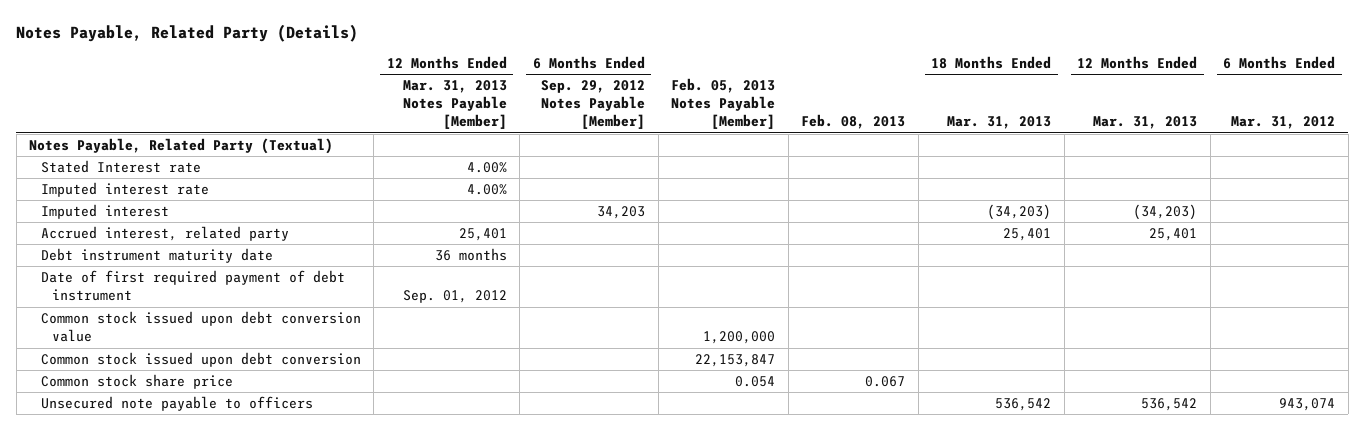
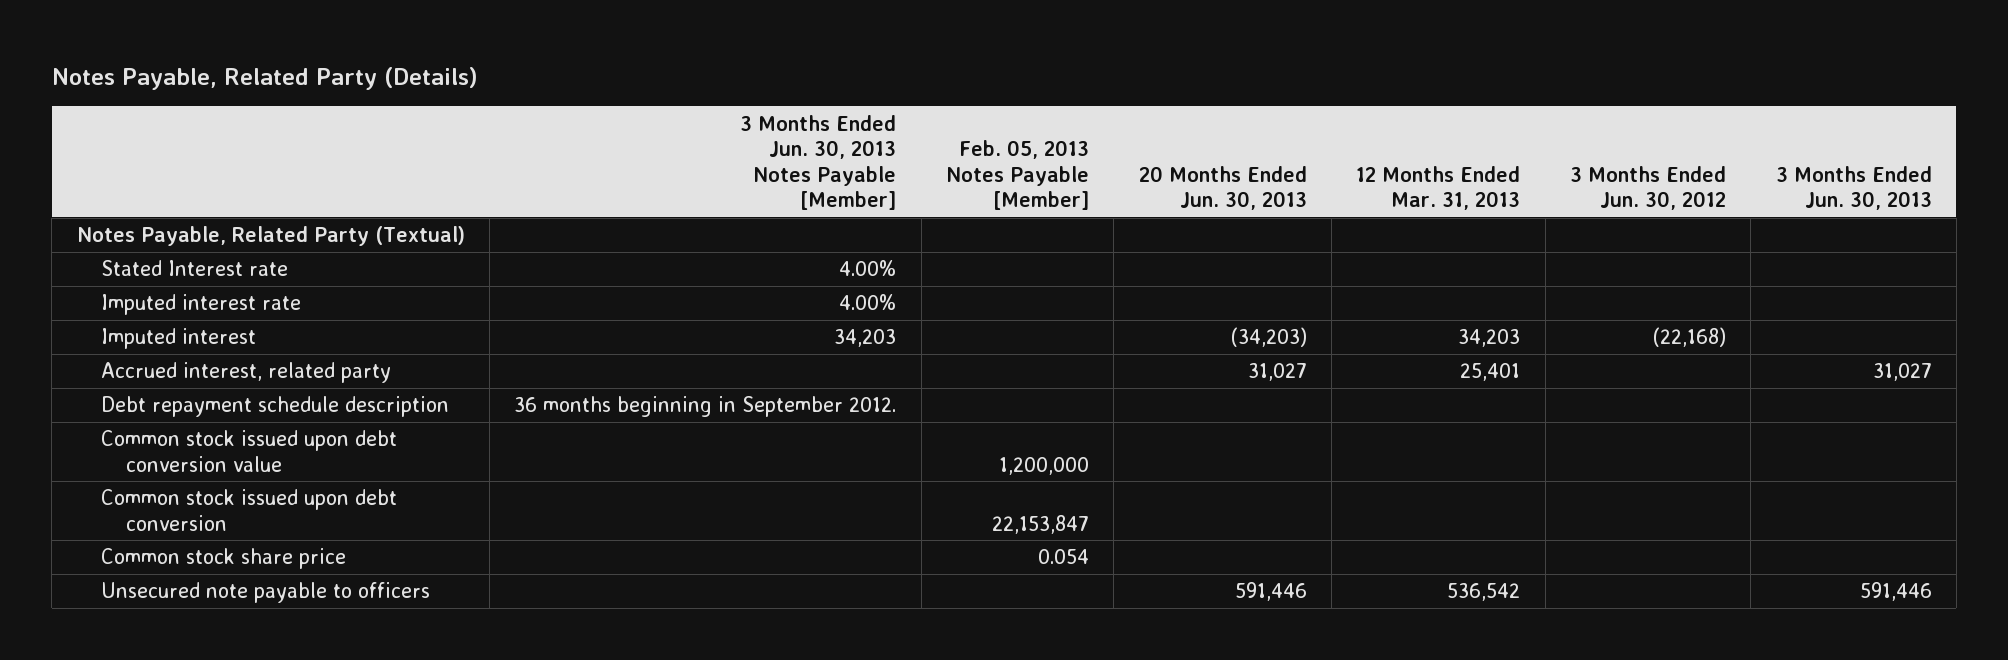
- | 12 Months Ended Mar. 31, 2013 Notes Payable [Member] | 6 Months Ended Sep. 29, 2012 Notes Payable [Member] | Feb. 05, 2013 Notes Payable [Member] | Feb. 08, 2013 | 18 Months Ended Mar. 31, 2013 | 12 Months Ended Mar. 31, 2013 | 6 Months Ended Mar. 31, 2012
+ | 3 Months Ended Jun. 30, 2013 Notes Payable [Member] | Feb. 05, 2013 Notes Payable [Member] | 20 Months Ended Jun. 30, 2013 | 12 Months Ended Mar. 31, 2013 | 3 Months Ended Jun. 30, 2012 | 3 Months Ended Jun. 30, 2013
- Imputed interest | | 34,203 | | | (34,203) | (34,203) |
+ Imputed interest | 34,203 | | (34,203) | 34,203 | (22,168) |
- Debt instrument maturity date | 36 months | | | | | |
- Date of first required payment of debt instrument | Sep. 01, 2012 | | | | | |
+ Debt repayment schedule description | 36 months beginning in September 2012. | | | | |

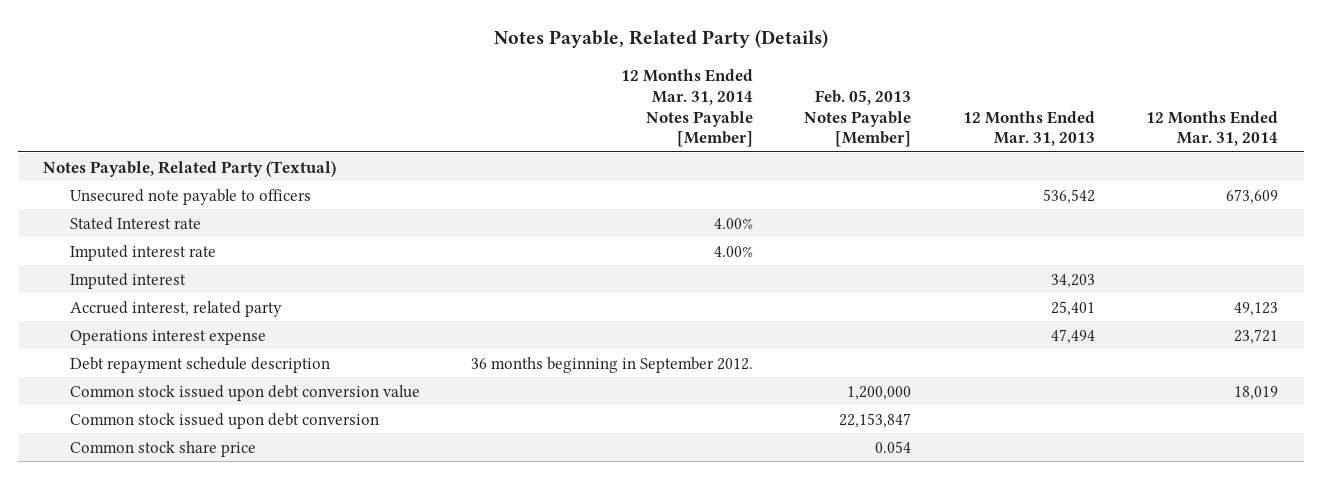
- | 3 Months Ended Jun. 30, 2013 Notes Payable [Member] | Feb. 05, 2013 Notes Payable [Member] | 20 Months Ended Jun. 30, 2013 | 12 Months Ended Mar. 31, 2013 | 3 Months Ended Jun. 30, 2012 | 3 Months Ended Jun. 30, 2013
+ | 12 Months Ended Mar. 31, 2014 Notes Payable [Member] | Feb. 05, 2013 Notes Payable [Member] | 12 Months Ended Mar. 31, 2013 | 12 Months Ended Mar. 31, 2014
moved up: Unsecured note payable to officers | | | 536,542 | 673,609
+ Operations interest expense | | | 47,494 | 23,721

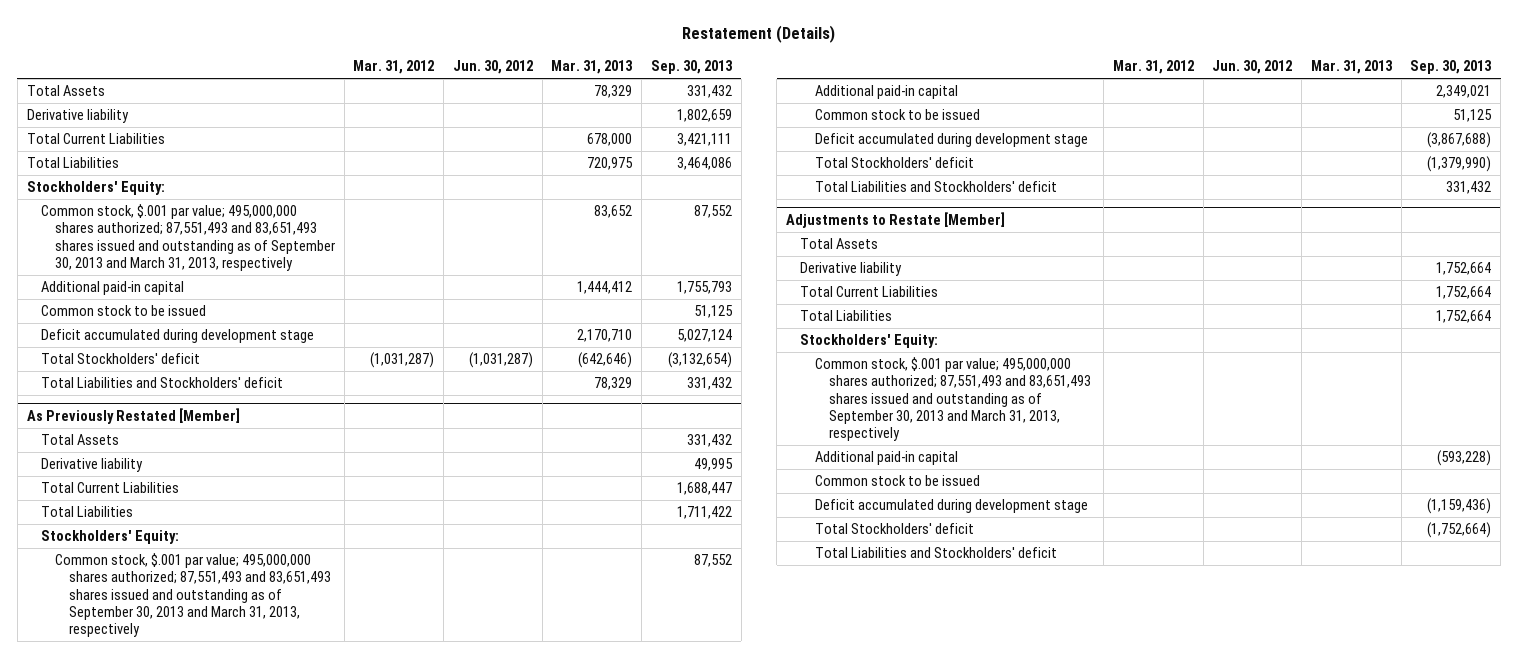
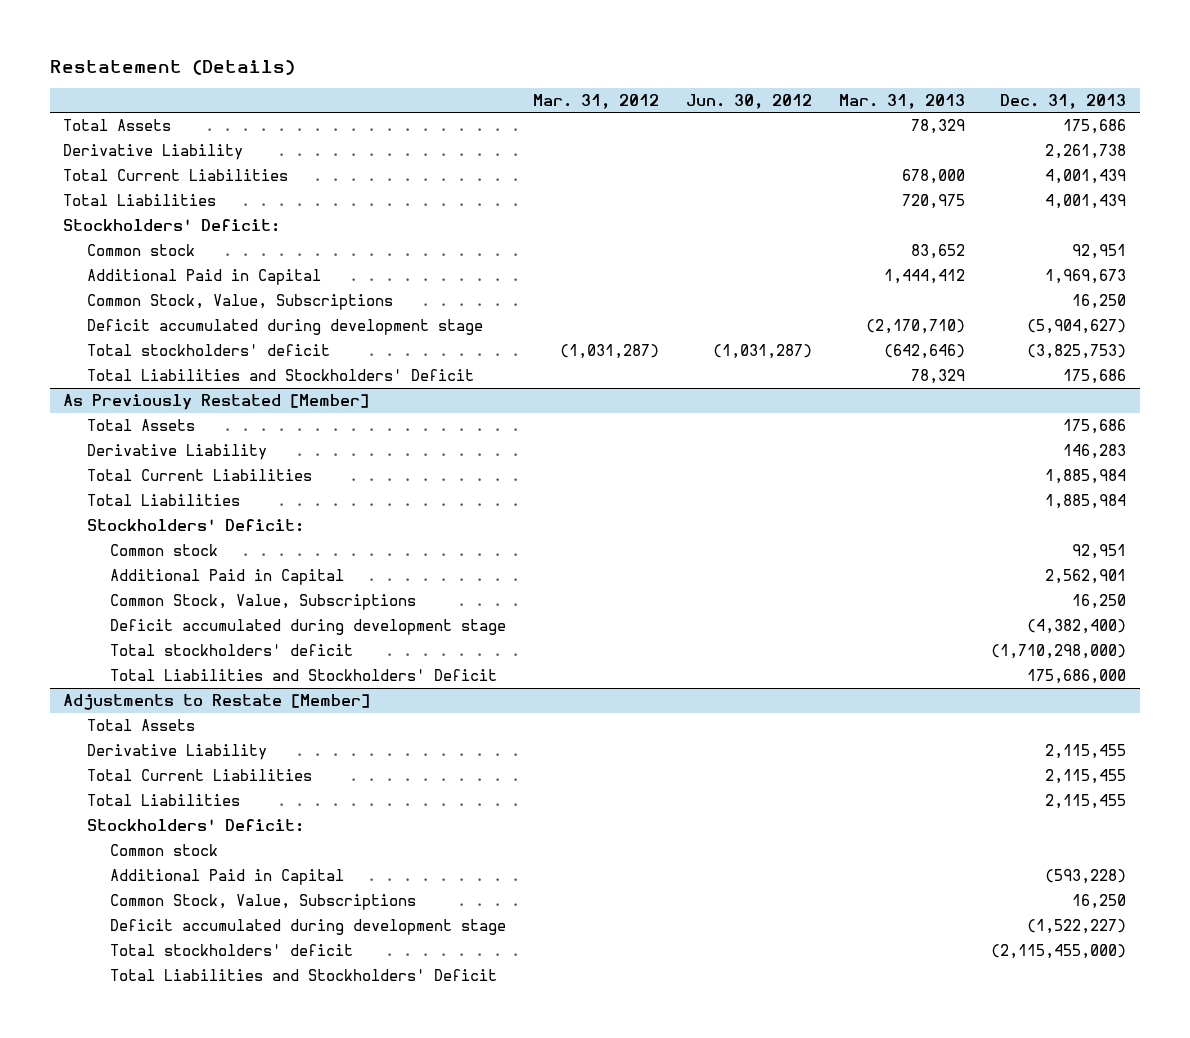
- | Mar. 31, 2012 | Jun. 30, 2012 | Mar. 31, 2013 | Sep. 30, 2013
+ | Mar. 31, 2012 | Jun. 30, 2012 | Mar. 31, 2013 | Dec. 31, 2013
- Derivative liability | | | | 1,802,659
+ Derivative Liability | | | | 2,261,738
- Stockholders' Equity:
- Common stock, $.001 par value; 495,000,000 shares authorized; 87,551,493 and 83,651,493 shares issued and outstanding as of September 30, 2013 and March 31, 2013, respectively | | | 83,652 | 87,552
- Additional paid-in capital | | | 1,444,412 | 1,755,793
- Common stock to be issued | | | | 51,125
- Deficit accumulated during development stage | | | 2,170,710 | 5,027,124
- Total Stockholders' deficit | (1,031,287) | (1,031,287) | (642,646) | (3,132,654)
- Total Liabilities and Stockholders' deficit | | | 78,329 | 331,432
+ Stockholders' Deficit:
+ Common stock | | | 83,652 | 92,951
+ Additional Paid in Capital | | | 1,444,412 | 1,969,673
+ Common Stock, Value, Subscriptions | | | | 16,250
+ Deficit accumulated during development stage | | | (2,170,710) | (5,904,627)
+ Total stockholders' deficit | (1,031,287) | (1,031,287) | (642,646) | (3,825,753)
+ Total Liabilities and Stockholders' Deficit | | | 78,329 | 175,686
@ As Previously Restated [Member]
- Derivative liability | | | | 49,995
+ Derivative Liability | | | | 146,283
- Stockholders' Equity:
- Common stock, $.001 par value; 495,000,000 shares authorized; 87,551,493 and 83,651,493 shares issued and outstanding as of September 30, 2013 and March 31, 2013, respectively | | | | 87,552
- Additional paid-in capital | | | | 2,349,021
- Common stock to be issued | | | | 51,125
+ Stockholders' Deficit:
+ Common stock | | | | 92,951
+ Additional Paid in Capital | | | | 2,562,901
+ Common Stock, Value, Subscriptions | | | | 16,250
- Total Stockholders' deficit | | | | (1,379,990)
- Total Liabilities and Stockholders' deficit | | | | 331,432
+ Total stockholders' deficit | | | | (1,710,298,000)
+ Total Liabilities and Stockholders' Deficit | | | | 175,686,000
@ Adjustments to Restate [Member]
- Derivative liability | | | | 1,752,664
+ Derivative Liability | | | | 2,115,455
- Stockholders' Equity:
- Common stock, $.001 par value; 495,000,000 shares authorized; 87,551,493 and 83,651,493 shares issued and outstanding as of September 30, 2013 and March 31, 2013, respectively
- Additional paid-in capital | | | | (593,228)
- Common stock to be issued
+ Stockholders' Deficit:
+ Common stock
+ Additional Paid in Capital | | | | (593,228)
+ Common Stock, Value, Subscriptions | | | | 16,250
- Total Stockholders' deficit | | | | (1,752,664)
- Total Liabilities and Stockholders' deficit
+ Total stockholders' deficit | | | | (2,115,455,000)
+ Total Liabilities and Stockholders' Deficit

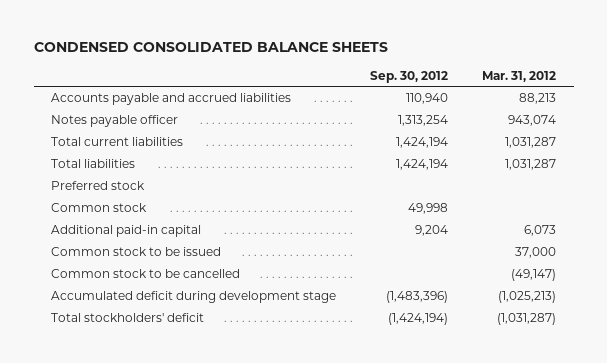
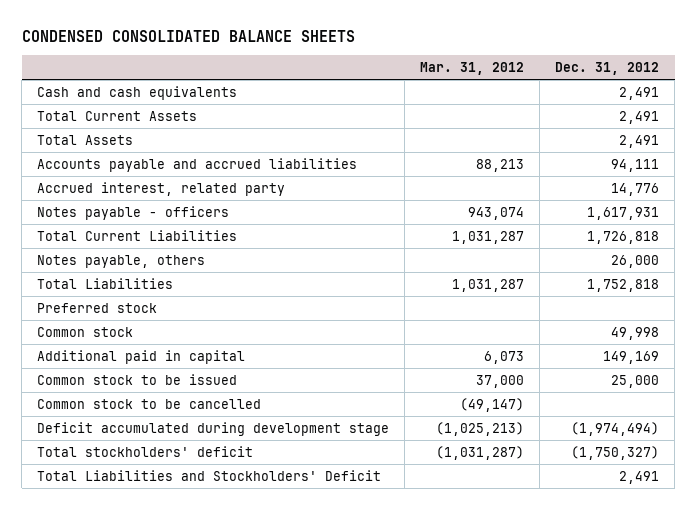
- | Sep. 30, 2012 | Mar. 31, 2012
+ | Mar. 31, 2012 | Dec. 31, 2012
+ Cash and cash equivalents | | 2,491
+ Total Current Assets | | 2,491
+ Total Assets | | 2,491
- Notes payable officer | 1,313,254 | 943,074
- Total current liabilities | 1,424,194 | 1,031,287
- Total liabilities | 1,424,194 | 1,031,287
+ Accrued interest, related party | | 14,776
+ Notes payable - officers | 943,074 | 1,617,931
+ Total Current Liabilities | 1,031,287 | 1,726,818
+ Notes payable, others | | 26,000
+ Total Liabilities | 1,031,287 | 1,752,818
- Additional paid-in capital | 9,204 | 6,073
+ Additional paid in capital | 6,073 | 149,169
- Accumulated deficit during development stage | (1,483,396) | (1,025,213)
+ Deficit accumulated during development stage | (1,025,213) | (1,974,494)
+ Total Liabilities and Stockholders' Deficit | | 2,491

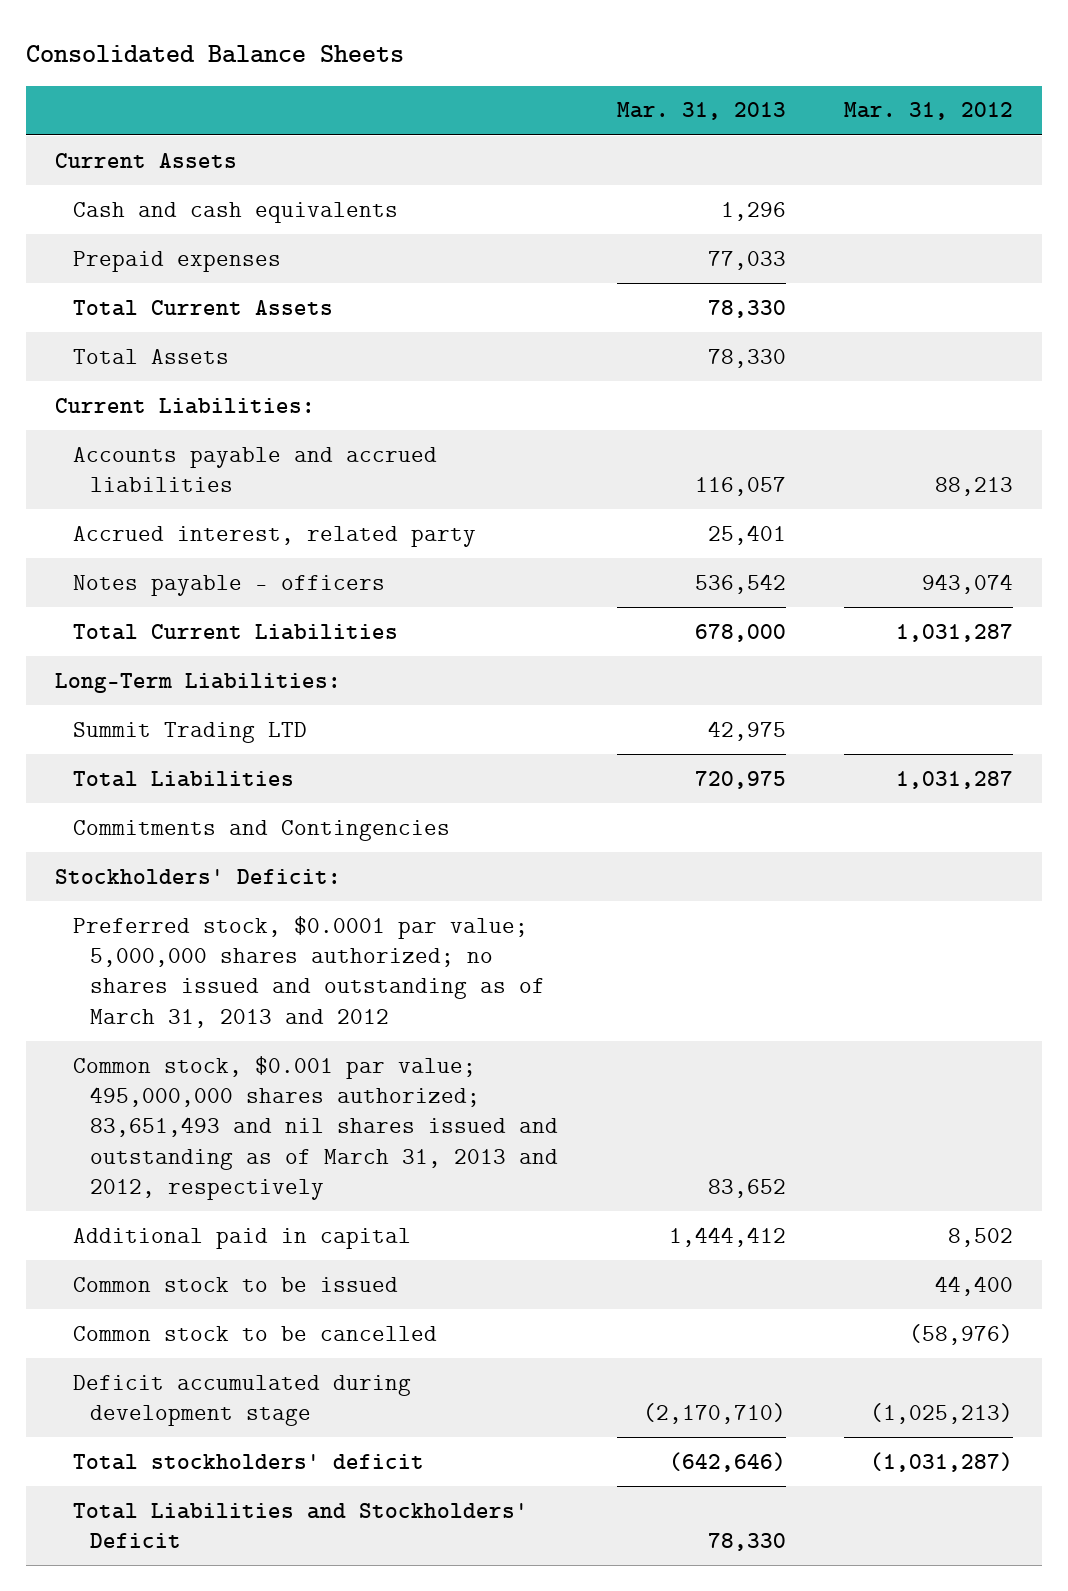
- CONDENSED CONSOLIDATED BALANCE SHEETS
+ Consolidated Balance Sheets
- | Mar. 31, 2012 | Dec. 31, 2012
+ | Mar. 31, 2013 | Mar. 31, 2012
+ Current Assets
+ Prepaid expenses | 77,033 |
+ Current Liabilities:
- Notes payable, others | | 26,000
+ Long-Term Liabilities:
+ Summit Trading LTD | 42,975 |
- Preferred stock
- Common stock | | 49,998
- Additional paid in capital | 6,073 | 149,169
- Common stock to be issued | 37,000 | 25,000
- Common stock to be cancelled | (49,147) |
+ Commitments and Contingencies
+ Stockholders' Deficit:
+ Preferred stock, $0.0001 par value; 5,000,000 shares authorized; no shares issued and outstanding as of March 31, 2013 and 2012
+ Common stock, $0.001 par value; 495,000,000 shares authorized; 83,651,493 and nil shares issued and outstanding as of March 31, 2013 and 2012, respectively | 83,652 |
+ Additional paid in capital | 1,444,412 | 8,502
+ Common stock to be issued | | 44,400
+ Common stock to be cancelled | | (58,976)

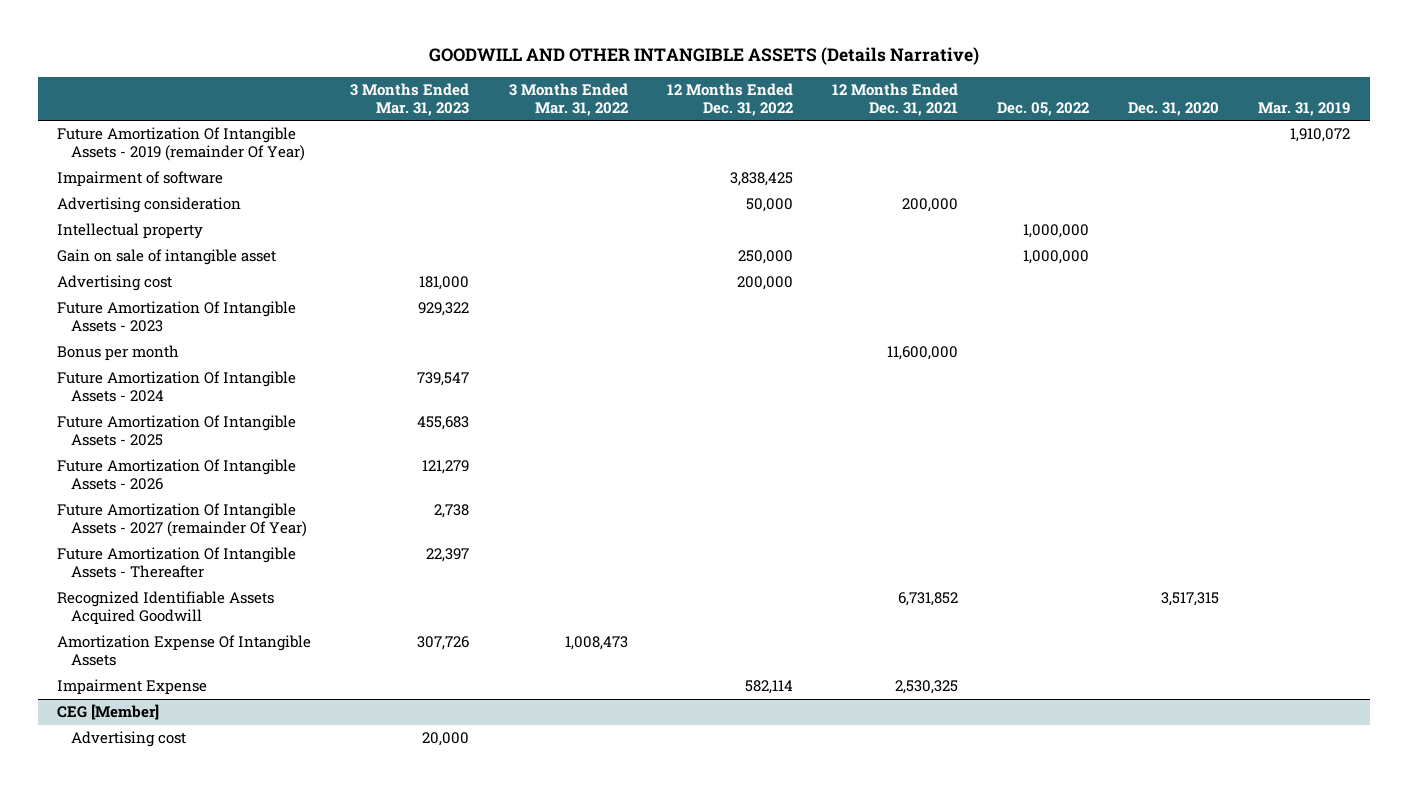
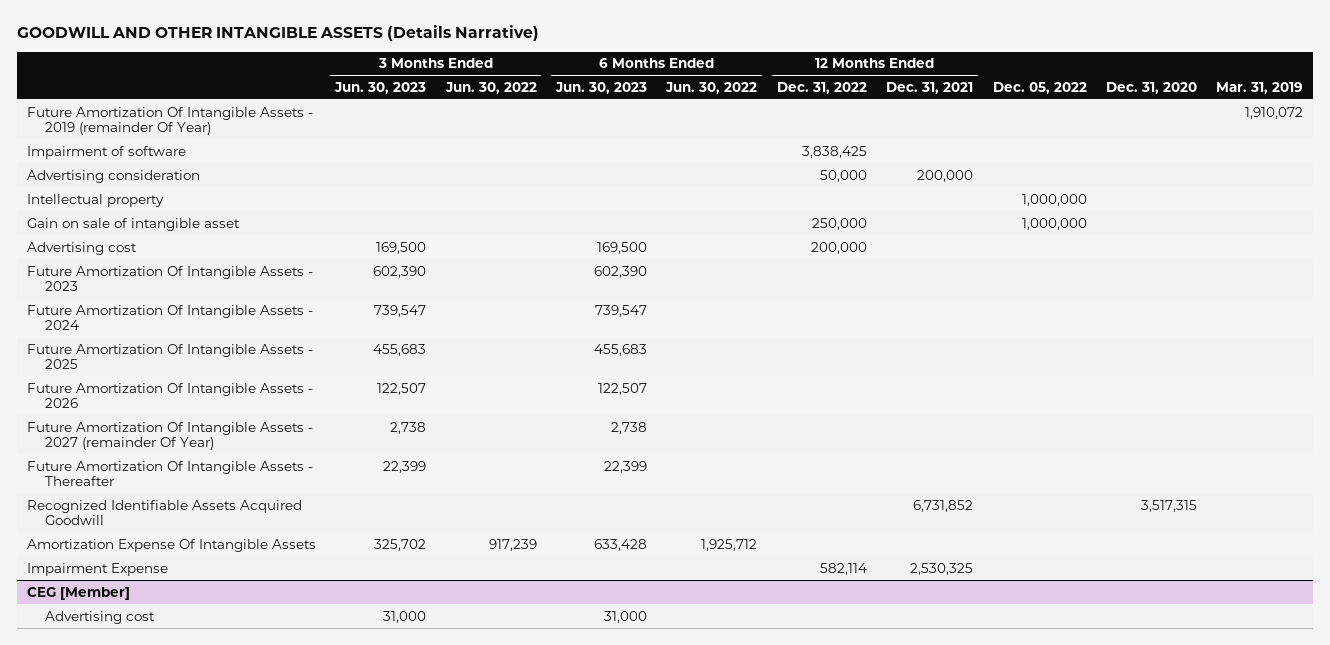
- | 3 Months Ended Mar. 31, 2023 | 3 Months Ended Mar. 31, 2022 | 12 Months Ended Dec. 31, 2022 | 12 Months Ended Dec. 31, 2021 | Dec. 05, 2022 | Dec. 31, 2020 | Mar. 31, 2019
+ | 3 Months Ended Jun. 30, 2023 | 3 Months Ended Jun. 30, 2022 | 6 Months Ended Jun. 30, 2023 | 6 Months Ended Jun. 30, 2022 | 12 Months Ended Dec. 31, 2022 | 12 Months Ended Dec. 31, 2021 | Dec. 05, 2022 | Dec. 31, 2020 | Mar. 31, 2019
- Bonus per month | | | | 11,600,000 | | |

